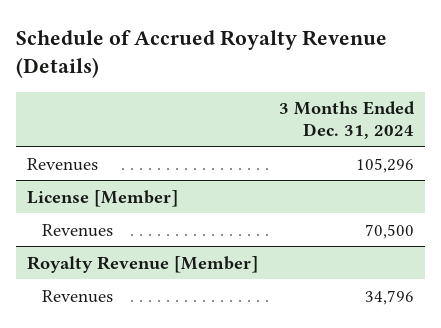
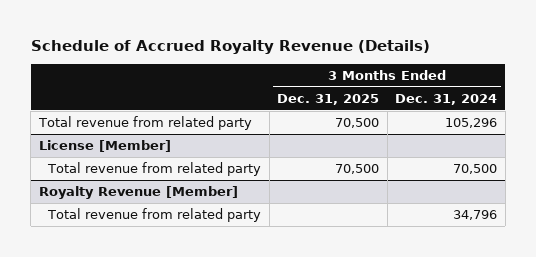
- | 3 Months Ended Dec. 31, 2024
+ | 3 Months Ended Dec. 31, 2025 | 3 Months Ended Dec. 31, 2024
- Revenues | 105,296
+ Total revenue from related party | 70,500 | 105,296
@ License [Member]
- Revenues | 70,500
+ Total revenue from related party | 70,500 | 70,500
@ Royalty Revenue [Member]
- Revenues | 34,796
+ Total revenue from related party | | 34,796

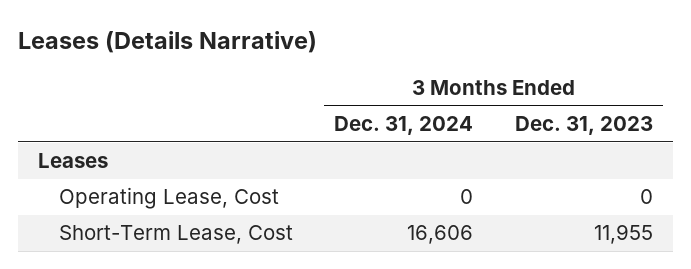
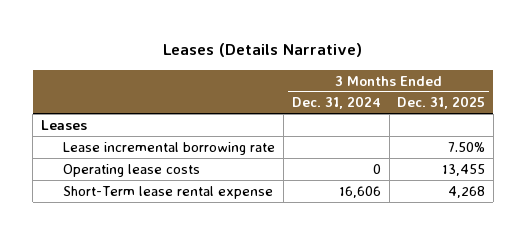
- | 3 Months Ended Dec. 31, 2024 | 3 Months Ended Dec. 31, 2023
+ | 3 Months Ended Dec. 31, 2024 | 3 Months Ended Dec. 31, 2025
- Operating Lease, Cost | 0 | 0
- Short-Term Lease, Cost | 16,606 | 11,955
+ Lease incremental borrowing rate | | 7.50%
+ Operating lease costs | 0 | 13,455
+ Short-Term lease rental expense | 16,606 | 4,268

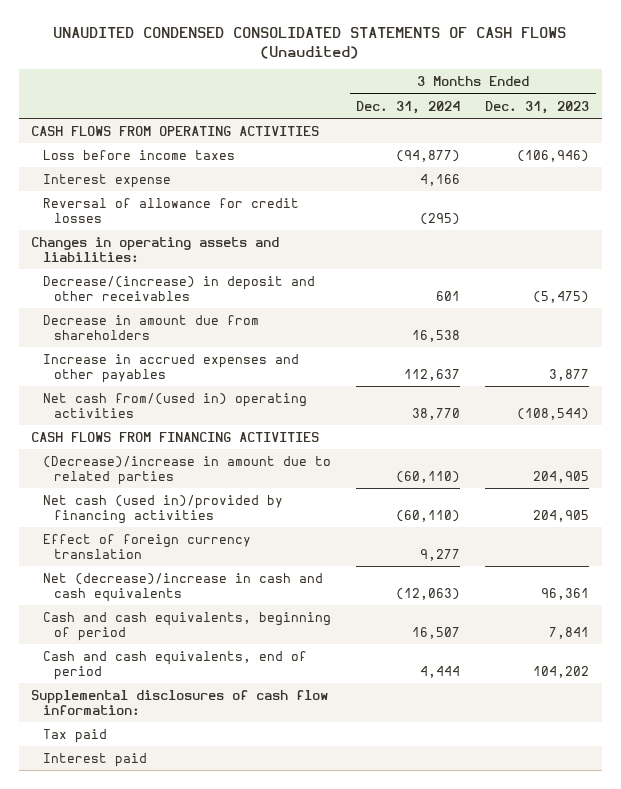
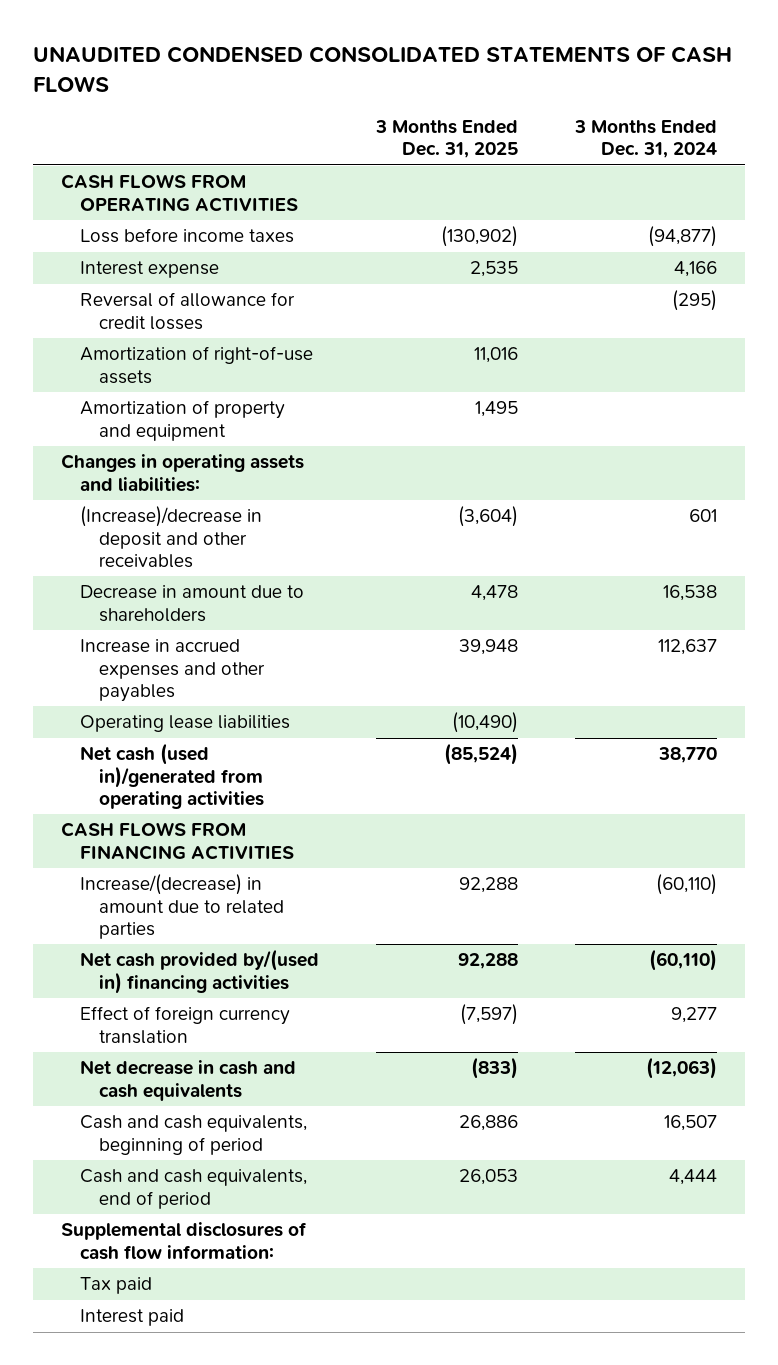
- UNAUDITED CONDENSED CONSOLIDATED STATEMENTS OF CASH FLOWS (Unaudited)
+ UNAUDITED CONDENSED CONSOLIDATED STATEMENTS OF CASH FLOWS
- | 3 Months Ended Dec. 31, 2024 | 3 Months Ended Dec. 31, 2023
+ | 3 Months Ended Dec. 31, 2025 | 3 Months Ended Dec. 31, 2024
+ Amortization of right-of-use assets | 11,016 |
+ Amortization of property and equipment | 1,495 |
- Decrease/(increase) in deposit and other receivables | 601 | (5,475)
- Decrease in amount due from shareholders | 16,538 |
+ (Increase)/decrease in deposit and other receivables | (3,604) | 601
+ Decrease in amount due to shareholders | 4,478 | 16,538
- Net cash from/(used in) operating activities | 38,770 | (108,544)
+ Operating lease liabilities | (10,490) |
+ Net cash (used in)/generated from operating activities | (85,524) | 38,770
- (Decrease)/increase in amount due to related parties | (60,110) | 204,905
- Net cash (used in)/provided by financing activities | (60,110) | 204,905
+ Increase/(decrease) in amount due to related parties | 92,288 | (60,110)
+ Net cash provided by/(used in) financing activities | 92,288 | (60,110)
- Net (decrease)/increase in cash and cash equivalents | (12,063) | 96,361
+ Net decrease in cash and cash equivalents | (833) | (12,063)

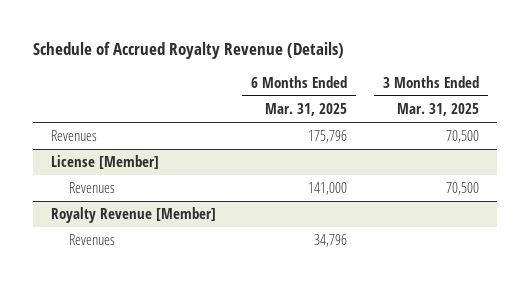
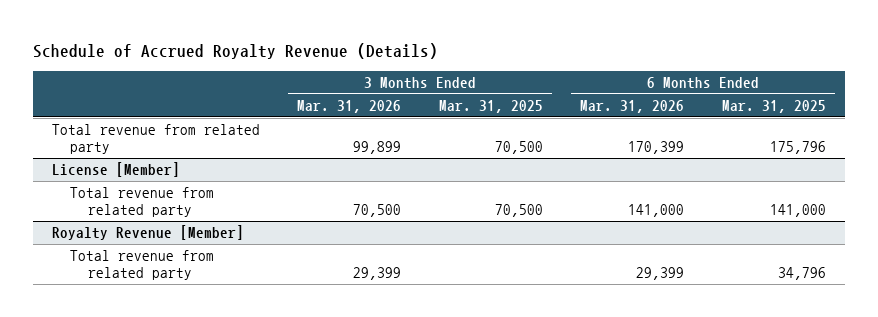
- | 6 Months Ended Mar. 31, 2025 | 3 Months Ended Mar. 31, 2025
+ | 3 Months Ended Mar. 31, 2026 | 3 Months Ended Mar. 31, 2025 | 6 Months Ended Mar. 31, 2026 | 6 Months Ended Mar. 31, 2025
- Revenues | 175,796 | 70,500
+ Total revenue from related party | 99,899 | 70,500 | 170,399 | 175,796
@ License [Member]
- Revenues | 141,000 | 70,500
+ Total revenue from related party | 70,500 | 70,500 | 141,000 | 141,000
@ Royalty Revenue [Member]
- Revenues | 34,796 |
+ Total revenue from related party | 29,399 | | 29,399 | 34,796

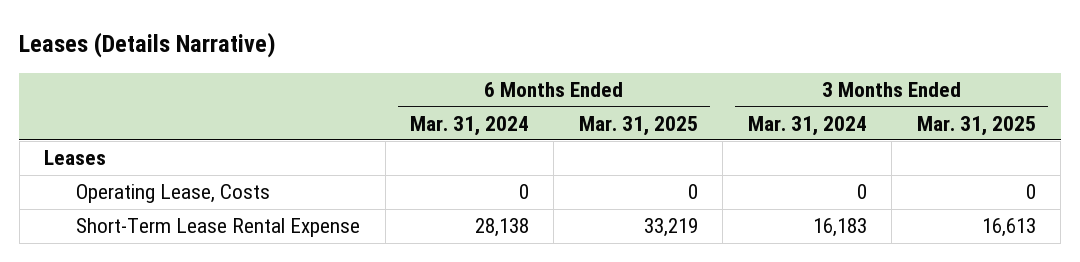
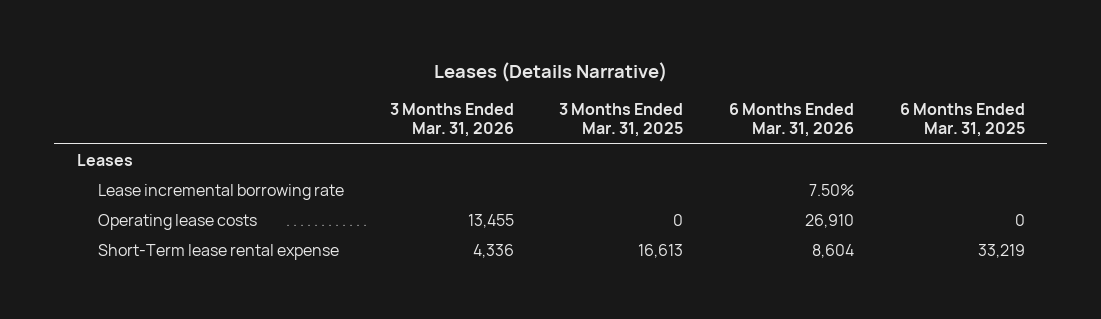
- | 6 Months Ended Mar. 31, 2024 | 6 Months Ended Mar. 31, 2025 | 3 Months Ended Mar. 31, 2024 | 3 Months Ended Mar. 31, 2025
+ | 3 Months Ended Mar. 31, 2026 | 3 Months Ended Mar. 31, 2025 | 6 Months Ended Mar. 31, 2026 | 6 Months Ended Mar. 31, 2025
- Operating Lease, Costs | 0 | 0 | 0 | 0
- Short-Term Lease Rental Expense | 28,138 | 33,219 | 16,183 | 16,613
+ Lease incremental borrowing rate | | | 7.50% |
+ Operating lease costs | 13,455 | 0 | 26,910 | 0
+ Short-Term lease rental expense | 4,336 | 16,613 | 8,604 | 33,219

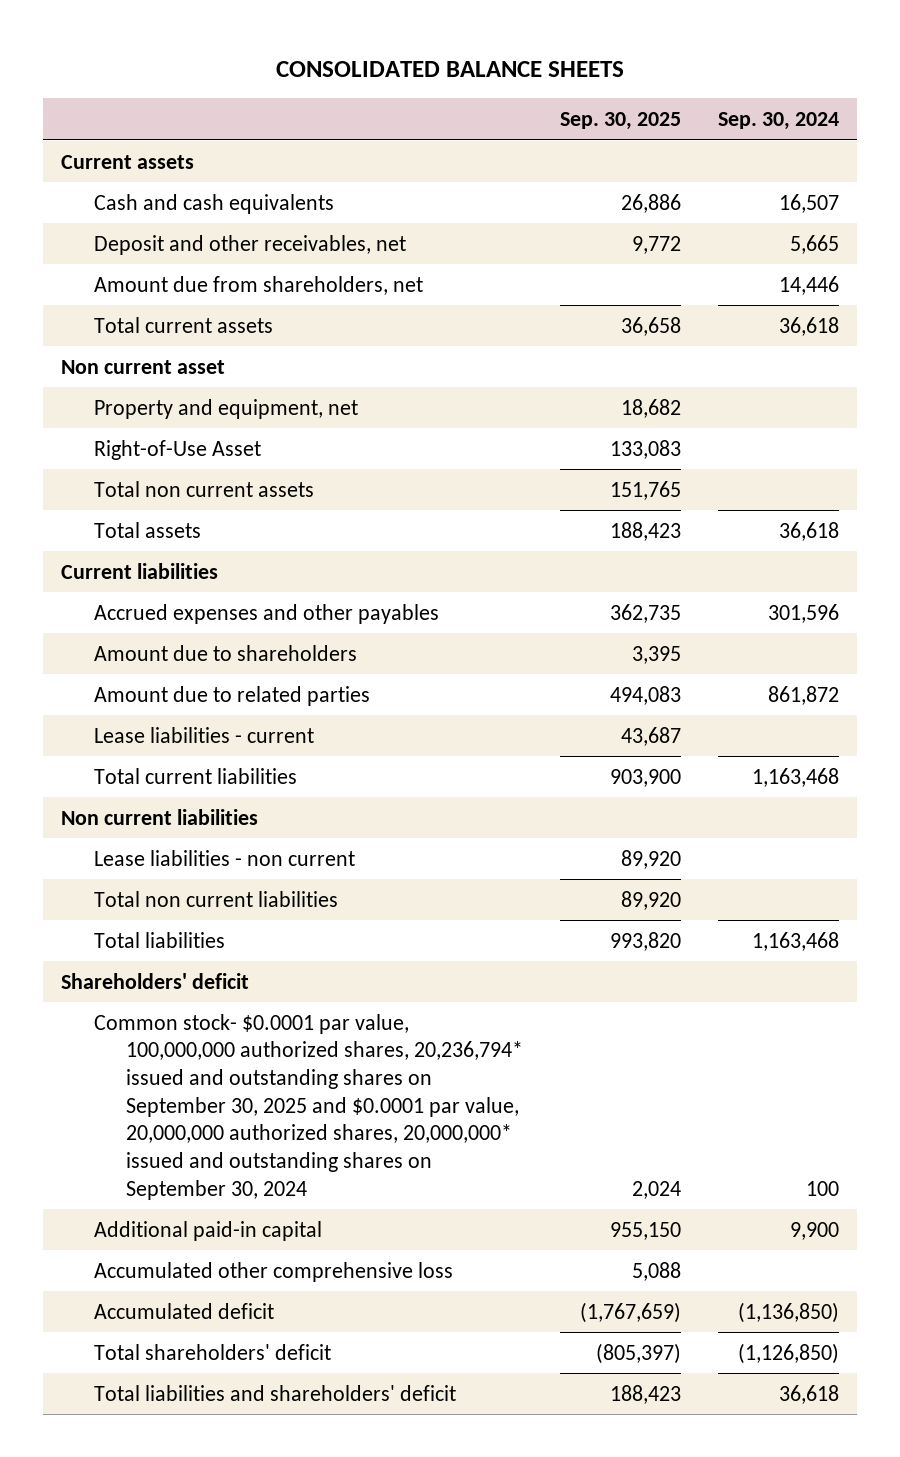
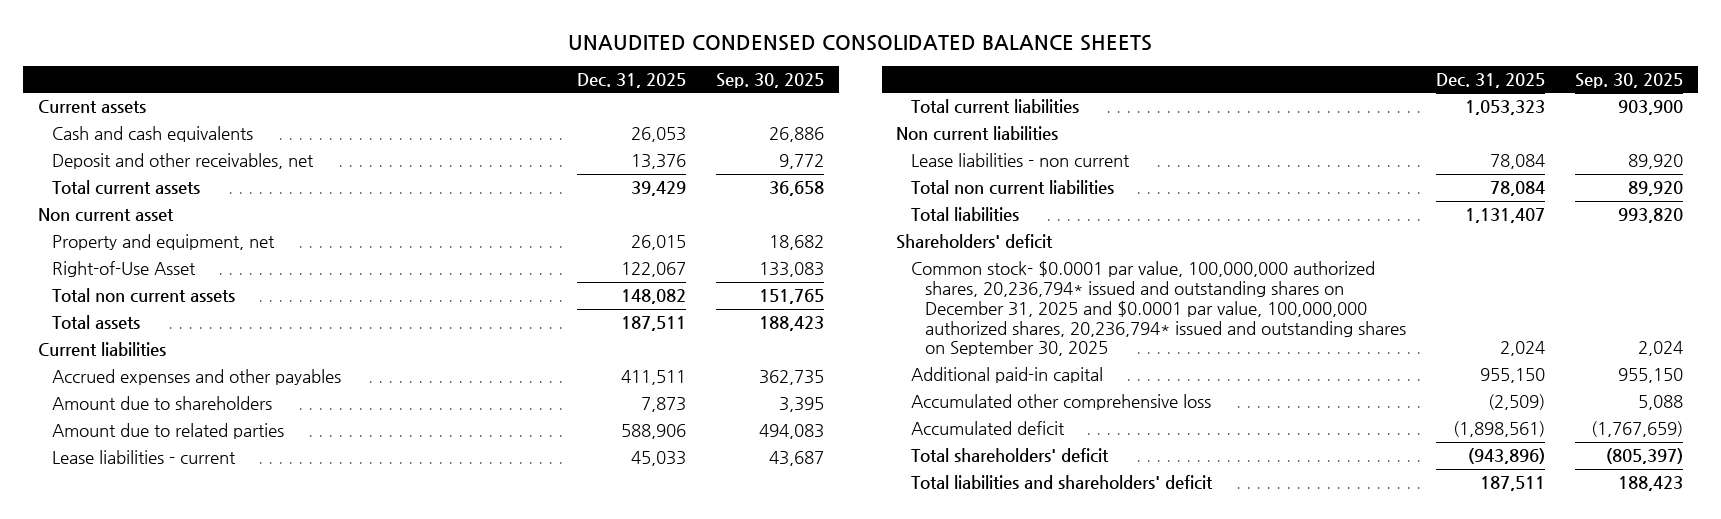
- CONSOLIDATED BALANCE SHEETS
+ UNAUDITED CONDENSED CONSOLIDATED BALANCE SHEETS
- | Sep. 30, 2025 | Sep. 30, 2024
+ | Dec. 31, 2025 | Sep. 30, 2025
- Amount due from shareholders, net | | 14,446
- Common stock- $0.0001 par value, 100,000,000 authorized shares, 20,236,794* issued and outstanding shares on September 30, 2025 and $0.0001 par value, 20,000,000 authorized shares, 20,000,000* issued and outstanding shares on September 30, 2024 | 2,024 | 100
+ Common stock- $0.0001 par value, 100,000,000 authorized shares, 20,236,794* issued and outstanding shares on December 31, 2025 and $0.0001 par value, 100,000,000 authorized shares, 20,236,794* issued and outstanding shares on September 30, 2025 | 2,024 | 2,024

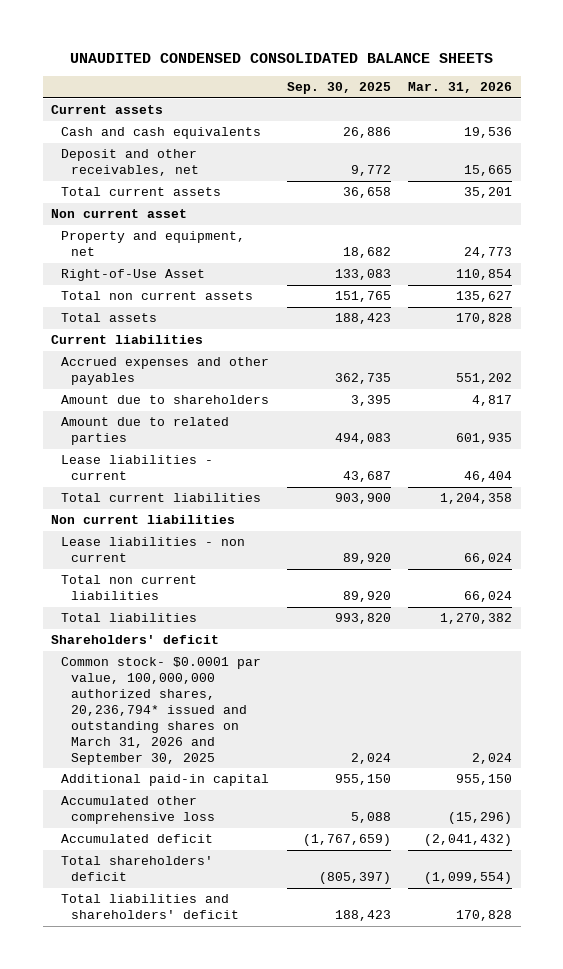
- | Dec. 31, 2025 | Sep. 30, 2025
+ | Sep. 30, 2025 | Mar. 31, 2026
- Common stock- $0.0001 par value, 100,000,000 authorized shares, 20,236,794* issued and outstanding shares on December 31, 2025 and $0.0001 par value, 100,000,000 authorized shares, 20,236,794* issued and outstanding shares on September 30, 2025 | 2,024 | 2,024
+ Common stock- $0.0001 par value, 100,000,000 authorized shares, 20,236,794* issued and outstanding shares on March 31, 2026 and September 30, 2025 | 2,024 | 2,024

